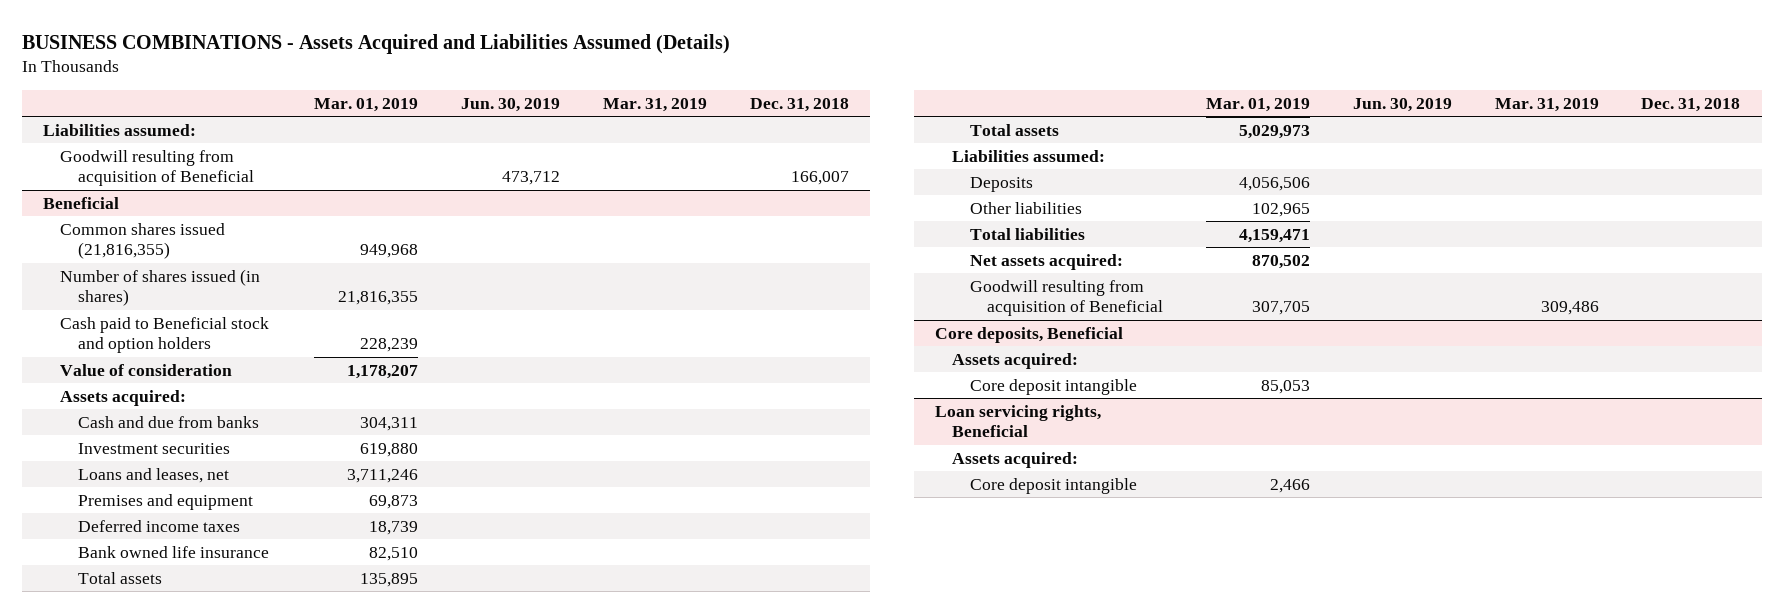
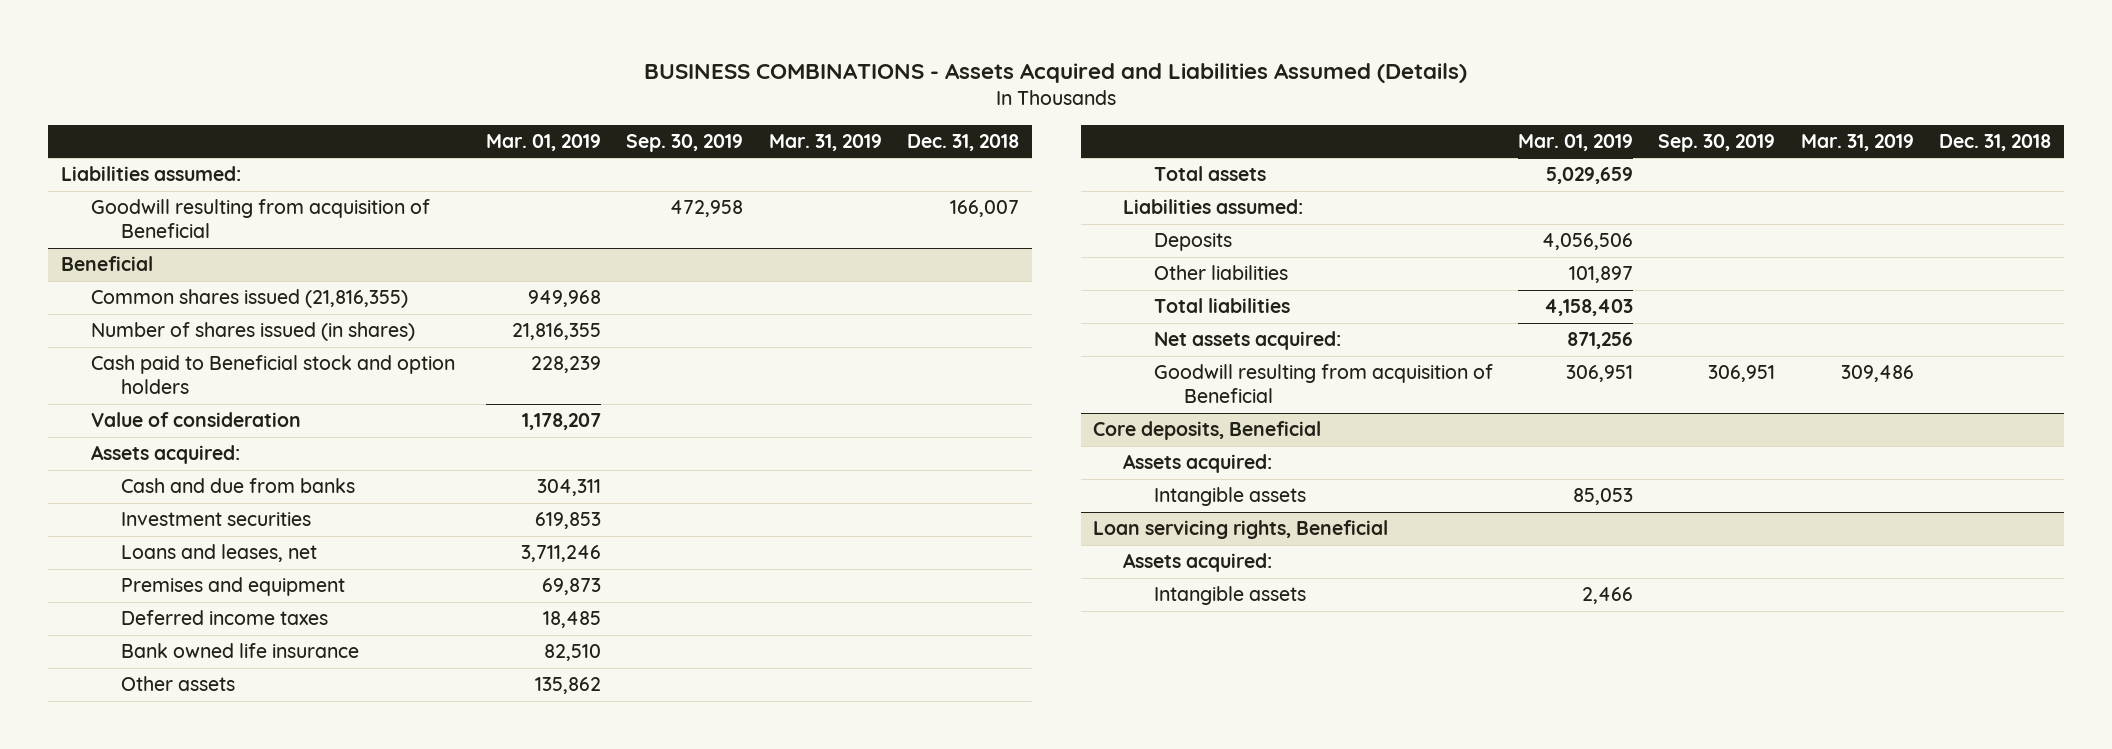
- | Mar. 01, 2019 | Jun. 30, 2019 | Mar. 31, 2019 | Dec. 31, 2018
+ | Mar. 01, 2019 | Sep. 30, 2019 | Mar. 31, 2019 | Dec. 31, 2018
@ Beneficial
- Investment securities | 619,880 | | |
+ Investment securities | 619,853 | | |
- Deferred income taxes | 18,739 | | |
+ Deferred income taxes | 18,485 | | |
- Total assets | 135,895 | | |
- Total assets | 5,029,973 | | |
+ Other assets | 135,862 | | |
+ Total assets | 5,029,659 | | |
- Other liabilities | 102,965 | | |
- Total liabilities | 4,159,471 | | |
- Net assets acquired: | 870,502 | | |
- Goodwill resulting from acquisition of Beneficial | 307,705 | | 309,486 |
+ Other liabilities | 101,897 | | |
+ Total liabilities | 4,158,403 | | |
+ Net assets acquired: | 871,256 | | |
+ Goodwill resulting from acquisition of Beneficial | 306,951 | 306,951 | 309,486 |
@ Core deposits, Beneficial
- Core deposit intangible | 85,053 | | |
+ Intangible assets | 85,053 | | |
@ Loan servicing rights, Beneficial
- Core deposit intangible | 2,466 | | |
+ Intangible assets | 2,466 | | |

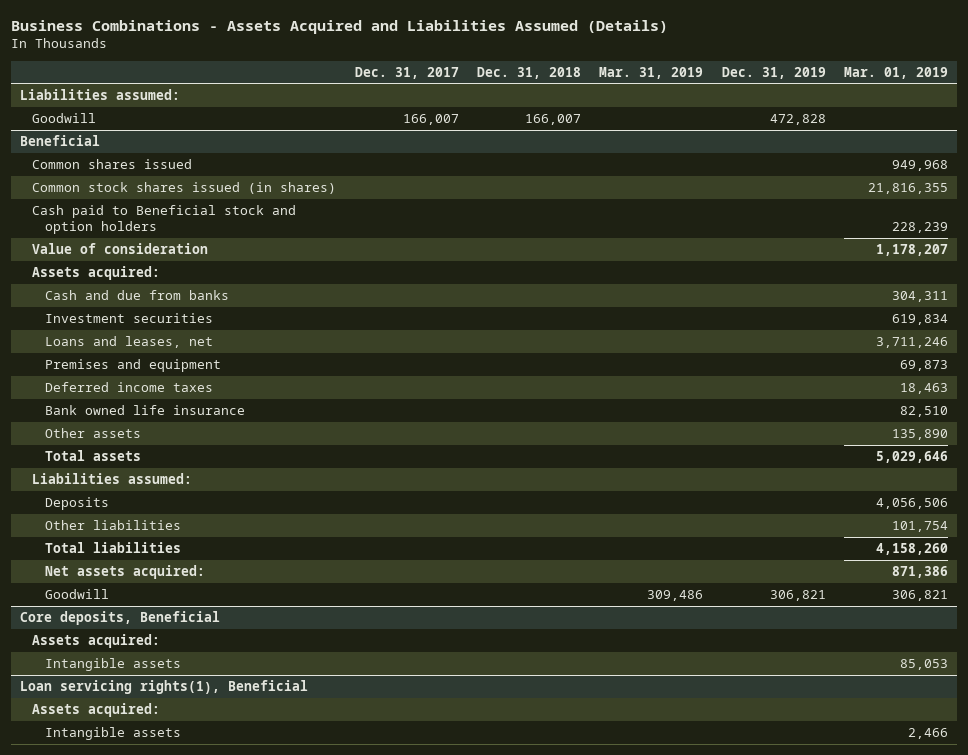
- BUSINESS COMBINATIONS - Assets Acquired and Liabilities Assumed (Details)
+ Business Combinations - Assets Acquired and Liabilities Assumed (Details)
- | Mar. 01, 2019 | Sep. 30, 2019 | Mar. 31, 2019 | Dec. 31, 2018
+ | Dec. 31, 2017 | Dec. 31, 2018 | Mar. 31, 2019 | Dec. 31, 2019 | Mar. 01, 2019
- Goodwill resulting from acquisition of Beneficial | | 472,958 | | 166,007
+ Goodwill | 166,007 | 166,007 | | 472,828 |
@ Beneficial
- Common shares issued (21,816,355) | 949,968 | | |
- Number of shares issued (in shares) | 21,816,355 | | |
+ Common shares issued | | | | | 949,968
+ Common stock shares issued (in shares) | | | | | 21,816,355
- Investment securities | 619,853 | | |
+ Investment securities | | | | | 619,834
- Deferred income taxes | 18,485 | | |
+ Deferred income taxes | | | | | 18,463
- Other assets | 135,862 | | |
- Total assets | 5,029,659 | | |
+ Other assets | | | | | 135,890
+ Total assets | | | | | 5,029,646
- Other liabilities | 101,897 | | |
- Total liabilities | 4,158,403 | | |
- Net assets acquired: | 871,256 | | |
- Goodwill resulting from acquisition of Beneficial | 306,951 | 306,951 | 309,486 |
+ Other liabilities | | | | | 101,754
+ Total liabilities | | | | | 4,158,260
+ Net assets acquired: | | | | | 871,386
+ Goodwill | | | 309,486 | 306,821 | 306,821
- Loan servicing rights, Beneficial
+ Loan servicing rights(1), Beneficial

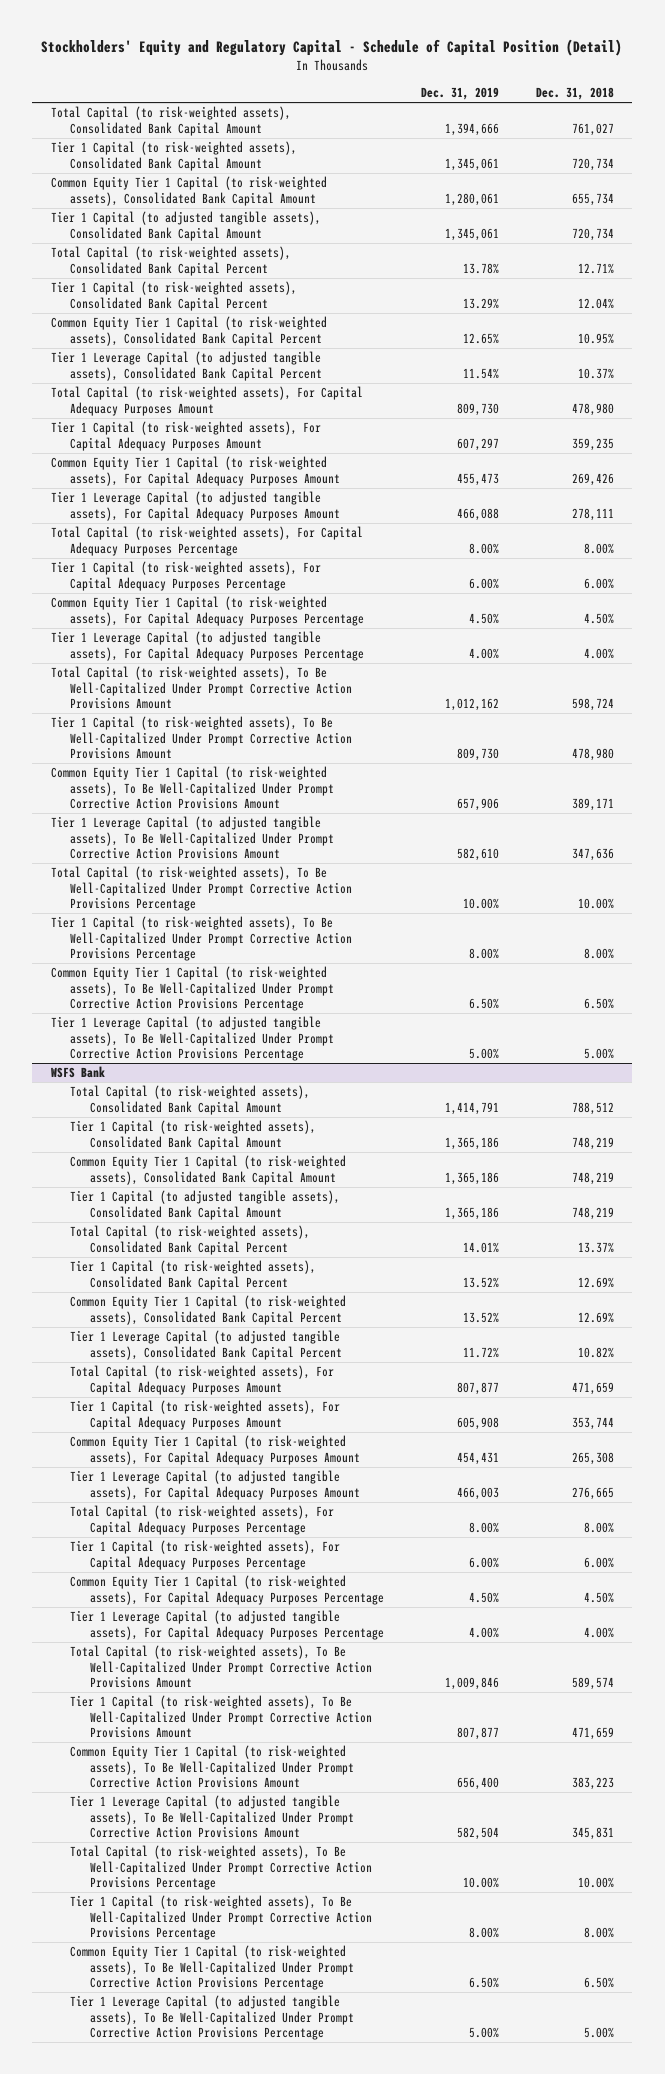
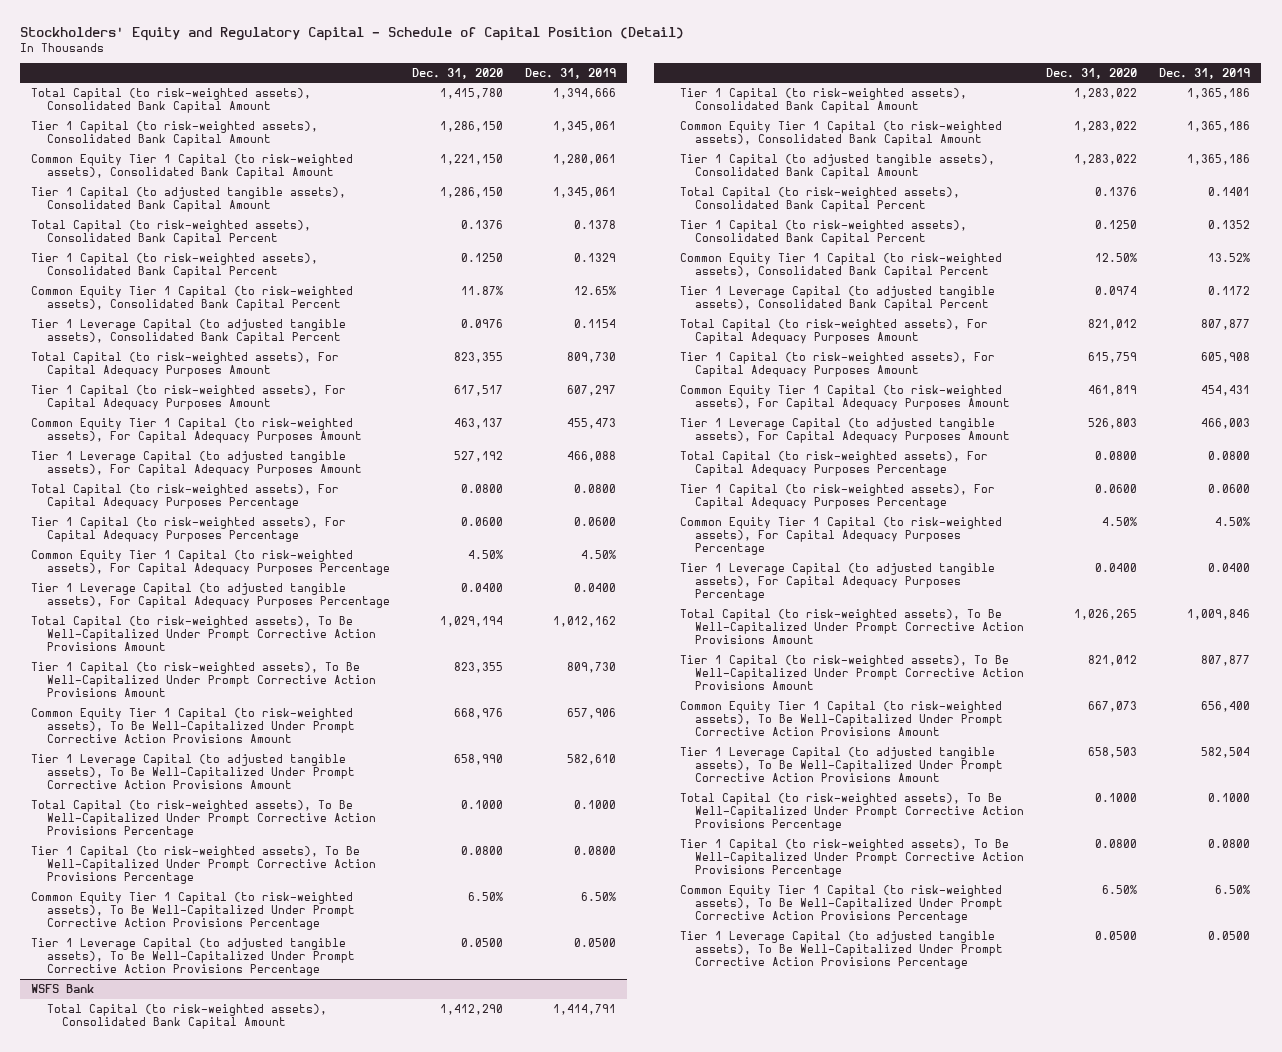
- | Dec. 31, 2019 | Dec. 31, 2018
+ | Dec. 31, 2020 | Dec. 31, 2019
- Total Capital (to risk-weighted assets), Consolidated Bank Capital Percent | 13.78% | 12.71%
- Tier 1 Capital (to risk-weighted assets), Consolidated Bank Capital Percent | 13.29% | 12.04%
+ Total Capital (to risk-weighted assets), Consolidated Bank Capital Percent | 0.1376 | 0.1378
+ Tier 1 Capital (to risk-weighted assets), Consolidated Bank Capital Percent | 0.1250 | 0.1329
- Tier 1 Leverage Capital (to adjusted tangible assets), Consolidated Bank Capital Percent | 11.54% | 10.37%
+ Tier 1 Leverage Capital (to adjusted tangible assets), Consolidated Bank Capital Percent | 0.0976 | 0.1154
- Total Capital (to risk-weighted assets), For Capital Adequacy Purposes Percentage | 8.00% | 8.00%
- Tier 1 Capital (to risk-weighted assets), For Capital Adequacy Purposes Percentage | 6.00% | 6.00%
+ Total Capital (to risk-weighted assets), For Capital Adequacy Purposes Percentage | 0.0800 | 0.0800
+ Tier 1 Capital (to risk-weighted assets), For Capital Adequacy Purposes Percentage | 0.0600 | 0.0600
- Tier 1 Leverage Capital (to adjusted tangible assets), For Capital Adequacy Purposes Percentage | 4.00% | 4.00%
+ Tier 1 Leverage Capital (to adjusted tangible assets), For Capital Adequacy Purposes Percentage | 0.0400 | 0.0400
- Total Capital (to risk-weighted assets), To Be Well-Capitalized Under Prompt Corrective Action Provisions Percentage | 10.00% | 10.00%
- Tier 1 Capital (to risk-weighted assets), To Be Well-Capitalized Under Prompt Corrective Action Provisions Percentage | 8.00% | 8.00%
+ Total Capital (to risk-weighted assets), To Be Well-Capitalized Under Prompt Corrective Action Provisions Percentage | 0.1000 | 0.1000
+ Tier 1 Capital (to risk-weighted assets), To Be Well-Capitalized Under Prompt Corrective Action Provisions Percentage | 0.0800 | 0.0800
- Tier 1 Leverage Capital (to adjusted tangible assets), To Be Well-Capitalized Under Prompt Corrective Action Provisions Percentage | 5.00% | 5.00%
+ Tier 1 Leverage Capital (to adjusted tangible assets), To Be Well-Capitalized Under Prompt Corrective Action Provisions Percentage | 0.0500 | 0.0500
@ WSFS Bank
- Total Capital (to risk-weighted assets), Consolidated Bank Capital Percent | 14.01% | 13.37%
- Tier 1 Capital (to risk-weighted assets), Consolidated Bank Capital Percent | 13.52% | 12.69%
+ Total Capital (to risk-weighted assets), Consolidated Bank Capital Percent | 0.1376 | 0.1401
+ Tier 1 Capital (to risk-weighted assets), Consolidated Bank Capital Percent | 0.1250 | 0.1352
- Tier 1 Leverage Capital (to adjusted tangible assets), Consolidated Bank Capital Percent | 11.72% | 10.82%
+ Tier 1 Leverage Capital (to adjusted tangible assets), Consolidated Bank Capital Percent | 0.0974 | 0.1172
- Total Capital (to risk-weighted assets), For Capital Adequacy Purposes Percentage | 8.00% | 8.00%
- Tier 1 Capital (to risk-weighted assets), For Capital Adequacy Purposes Percentage | 6.00% | 6.00%
+ Total Capital (to risk-weighted assets), For Capital Adequacy Purposes Percentage | 0.0800 | 0.0800
+ Tier 1 Capital (to risk-weighted assets), For Capital Adequacy Purposes Percentage | 0.0600 | 0.0600
- Tier 1 Leverage Capital (to adjusted tangible assets), For Capital Adequacy Purposes Percentage | 4.00% | 4.00%
+ Tier 1 Leverage Capital (to adjusted tangible assets), For Capital Adequacy Purposes Percentage | 0.0400 | 0.0400
- Total Capital (to risk-weighted assets), To Be Well-Capitalized Under Prompt Corrective Action Provisions Percentage | 10.00% | 10.00%
- Tier 1 Capital (to risk-weighted assets), To Be Well-Capitalized Under Prompt Corrective Action Provisions Percentage | 8.00% | 8.00%
+ Total Capital (to risk-weighted assets), To Be Well-Capitalized Under Prompt Corrective Action Provisions Percentage | 0.1000 | 0.1000
+ Tier 1 Capital (to risk-weighted assets), To Be Well-Capitalized Under Prompt Corrective Action Provisions Percentage | 0.0800 | 0.0800
- Tier 1 Leverage Capital (to adjusted tangible assets), To Be Well-Capitalized Under Prompt Corrective Action Provisions Percentage | 5.00% | 5.00%
+ Tier 1 Leverage Capital (to adjusted tangible assets), To Be Well-Capitalized Under Prompt Corrective Action Provisions Percentage | 0.0500 | 0.0500

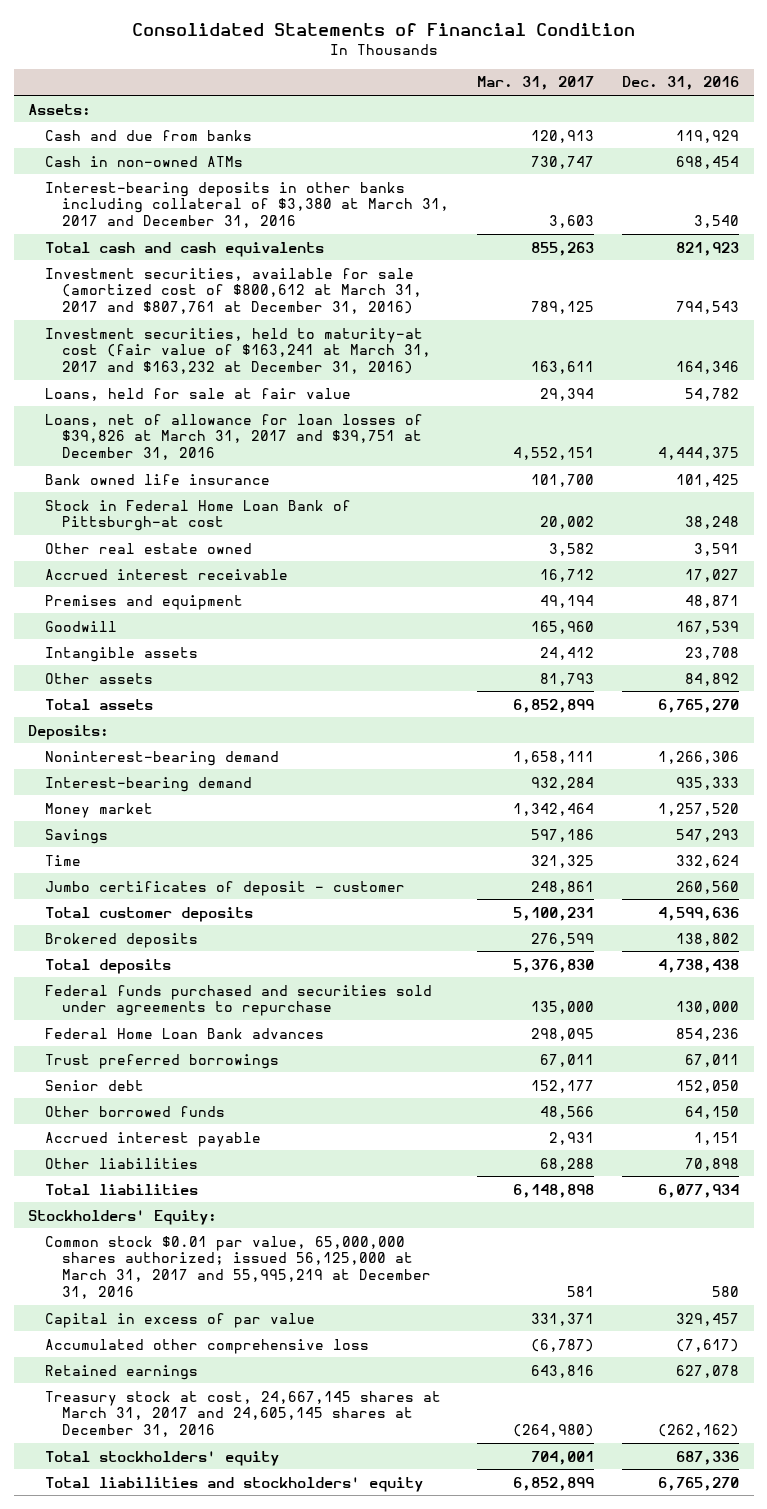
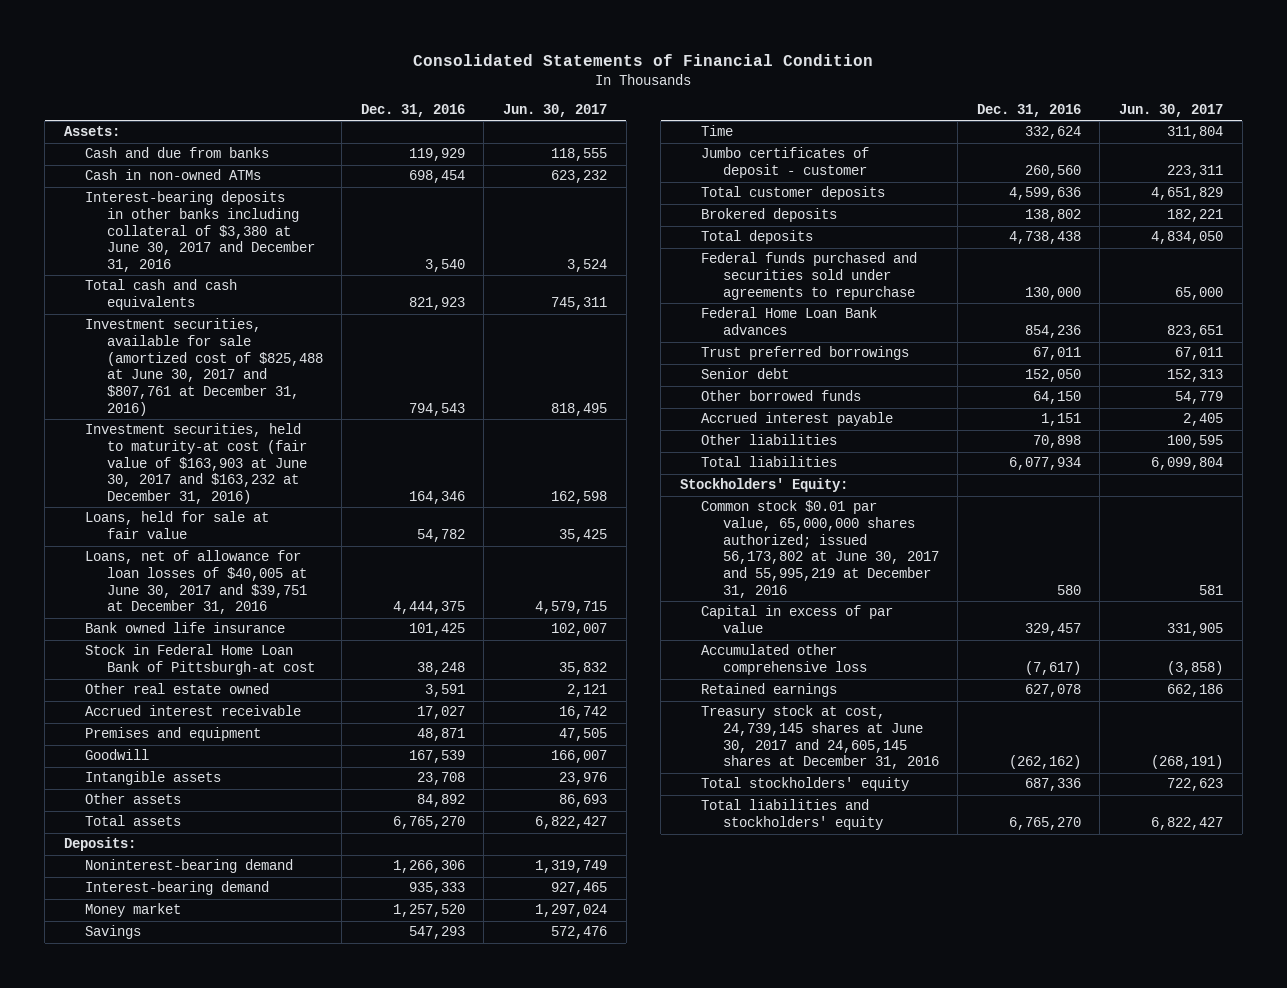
- | Mar. 31, 2017 | Dec. 31, 2016
+ | Dec. 31, 2016 | Jun. 30, 2017
- Interest-bearing deposits in other banks including collateral of $3,380 at March 31, 2017 and December 31, 2016 | 3,603 | 3,540
+ Interest-bearing deposits in other banks including collateral of $3,380 at June 30, 2017 and December 31, 2016 | 3,540 | 3,524
- Investment securities, available for sale (amortized cost of $800,612 at March 31, 2017 and $807,761 at December 31, 2016) | 789,125 | 794,543
- Investment securities, held to maturity-at cost (fair value of $163,241 at March 31, 2017 and $163,232 at December 31, 2016) | 163,611 | 164,346
+ Investment securities, available for sale (amortized cost of $825,488 at June 30, 2017 and $807,761 at December 31, 2016) | 794,543 | 818,495
+ Investment securities, held to maturity-at cost (fair value of $163,903 at June 30, 2017 and $163,232 at December 31, 2016) | 164,346 | 162,598
- Loans, net of allowance for loan losses of $39,826 at March 31, 2017 and $39,751 at December 31, 2016 | 4,552,151 | 4,444,375
+ Loans, net of allowance for loan losses of $40,005 at June 30, 2017 and $39,751 at December 31, 2016 | 4,444,375 | 4,579,715
- Common stock $0.01 par value, 65,000,000 shares authorized; issued 56,125,000 at March 31, 2017 and 55,995,219 at December 31, 2016 | 581 | 580
+ Common stock $0.01 par value, 65,000,000 shares authorized; issued 56,173,802 at June 30, 2017 and 55,995,219 at December 31, 2016 | 580 | 581
- Treasury stock at cost, 24,667,145 shares at March 31, 2017 and 24,605,145 shares at December 31, 2016 | (264,980) | (262,162)
+ Treasury stock at cost, 24,739,145 shares at June 30, 2017 and 24,605,145 shares at December 31, 2016 | (262,162) | (268,191)

